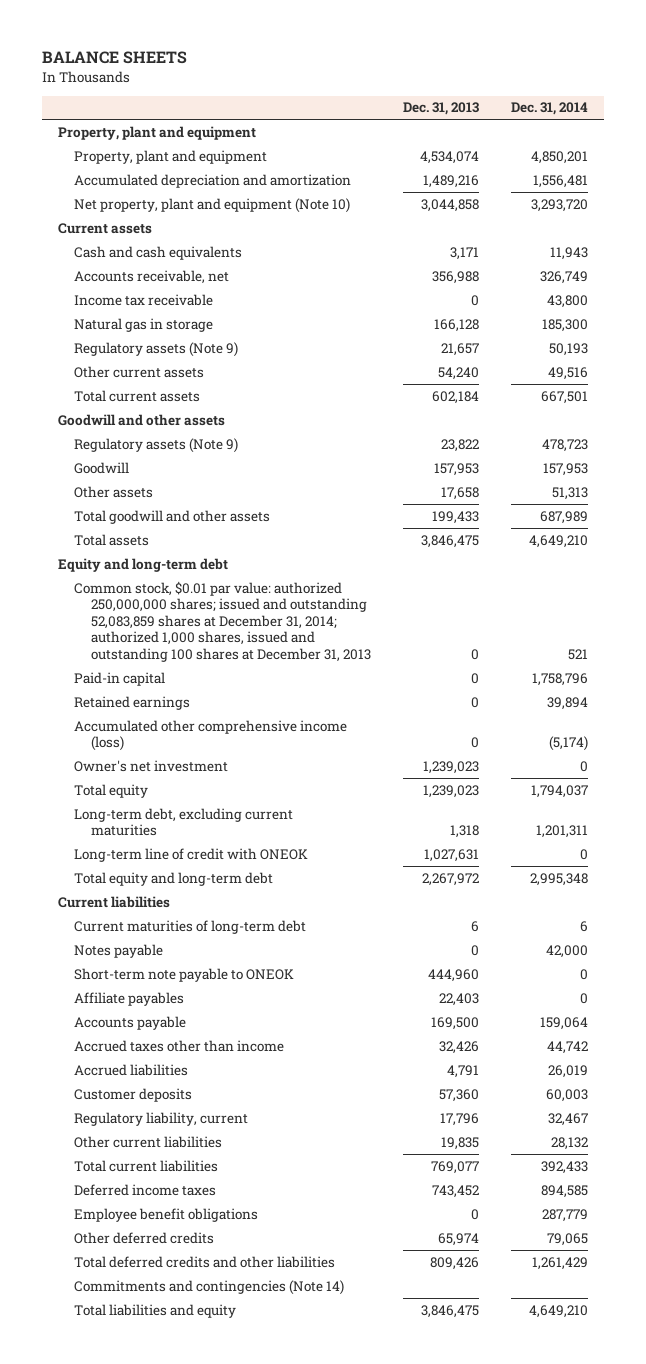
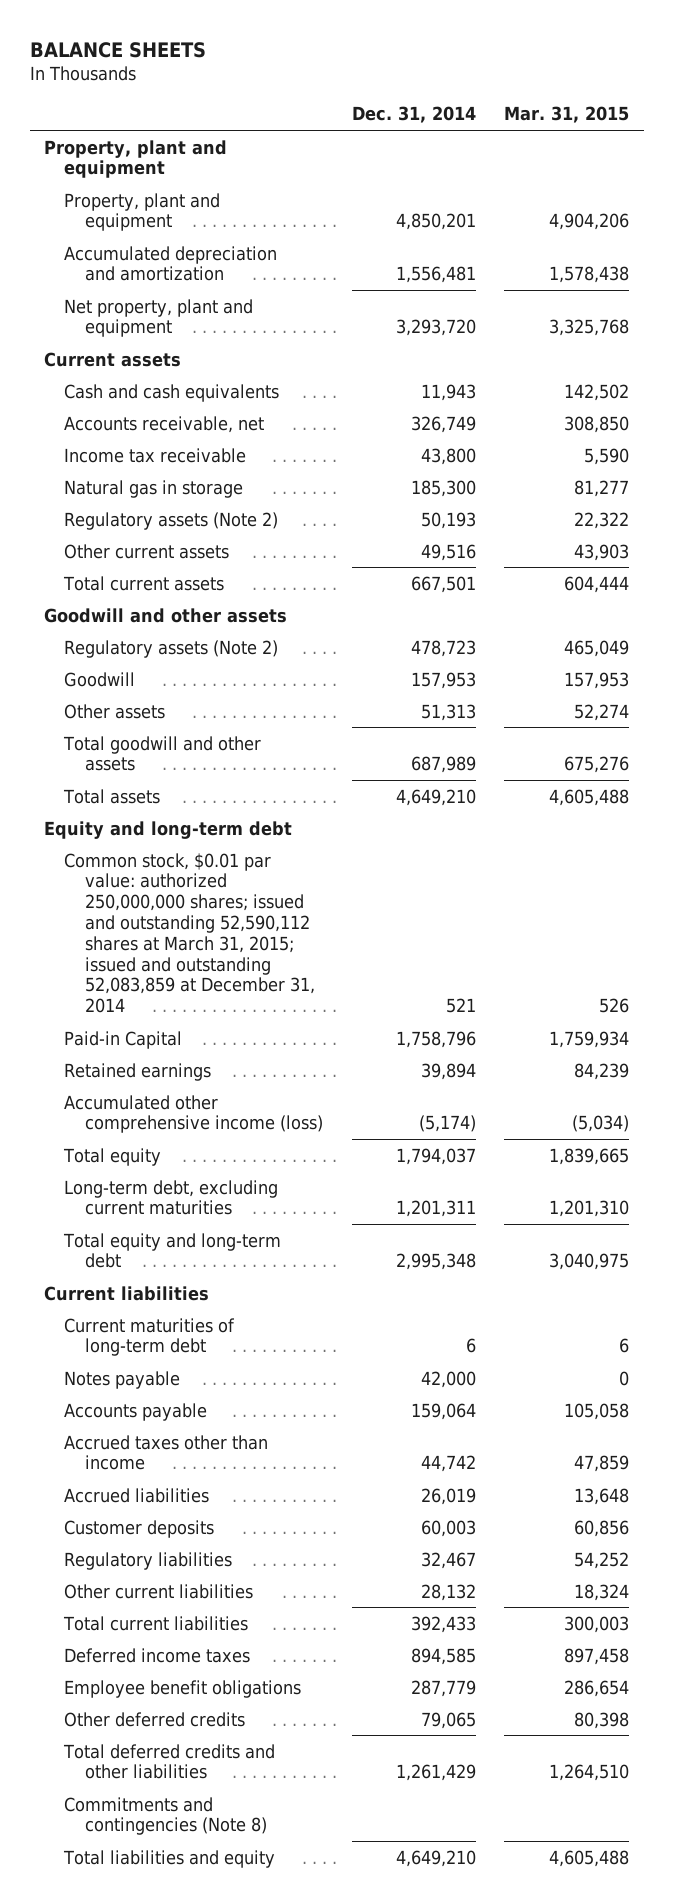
- | Dec. 31, 2013 | Dec. 31, 2014
+ | Dec. 31, 2014 | Mar. 31, 2015
- Net property, plant and equipment (Note 10) | 3,044,858 | 3,293,720
+ Net property, plant and equipment | 3,293,720 | 3,325,768
- Regulatory assets (Note 9) | 21,657 | 50,193
+ Regulatory assets (Note 2) | 50,193 | 22,322
- Regulatory assets (Note 9) | 23,822 | 478,723
+ Regulatory assets (Note 2) | 478,723 | 465,049
- Common stock, $0.01 par value: authorized 250,000,000 shares; issued and outstanding 52,083,859 shares at December 31, 2014; authorized 1,000 shares, issued and outstanding 100 shares at December 31, 2013 | 0 | 521
- Paid-in capital | 0 | 1,758,796
+ Common stock, $0.01 par value: authorized 250,000,000 shares; issued and outstanding 52,590,112 shares at March 31, 2015; issued and outstanding 52,083,859 at December 31, 2014 | 521 | 526
+ Paid-in Capital | 1,758,796 | 1,759,934
- Owner's net investment | 1,239,023 | 0
- Long-term line of credit with ONEOK | 1,027,631 | 0
- Short-term note payable to ONEOK | 444,960 | 0
- Affiliate payables | 22,403 | 0
- Regulatory liability, current | 17,796 | 32,467
+ Regulatory liabilities | 32,467 | 54,252
- Commitments and contingencies (Note 14)
+ Commitments and contingencies (Note 8)

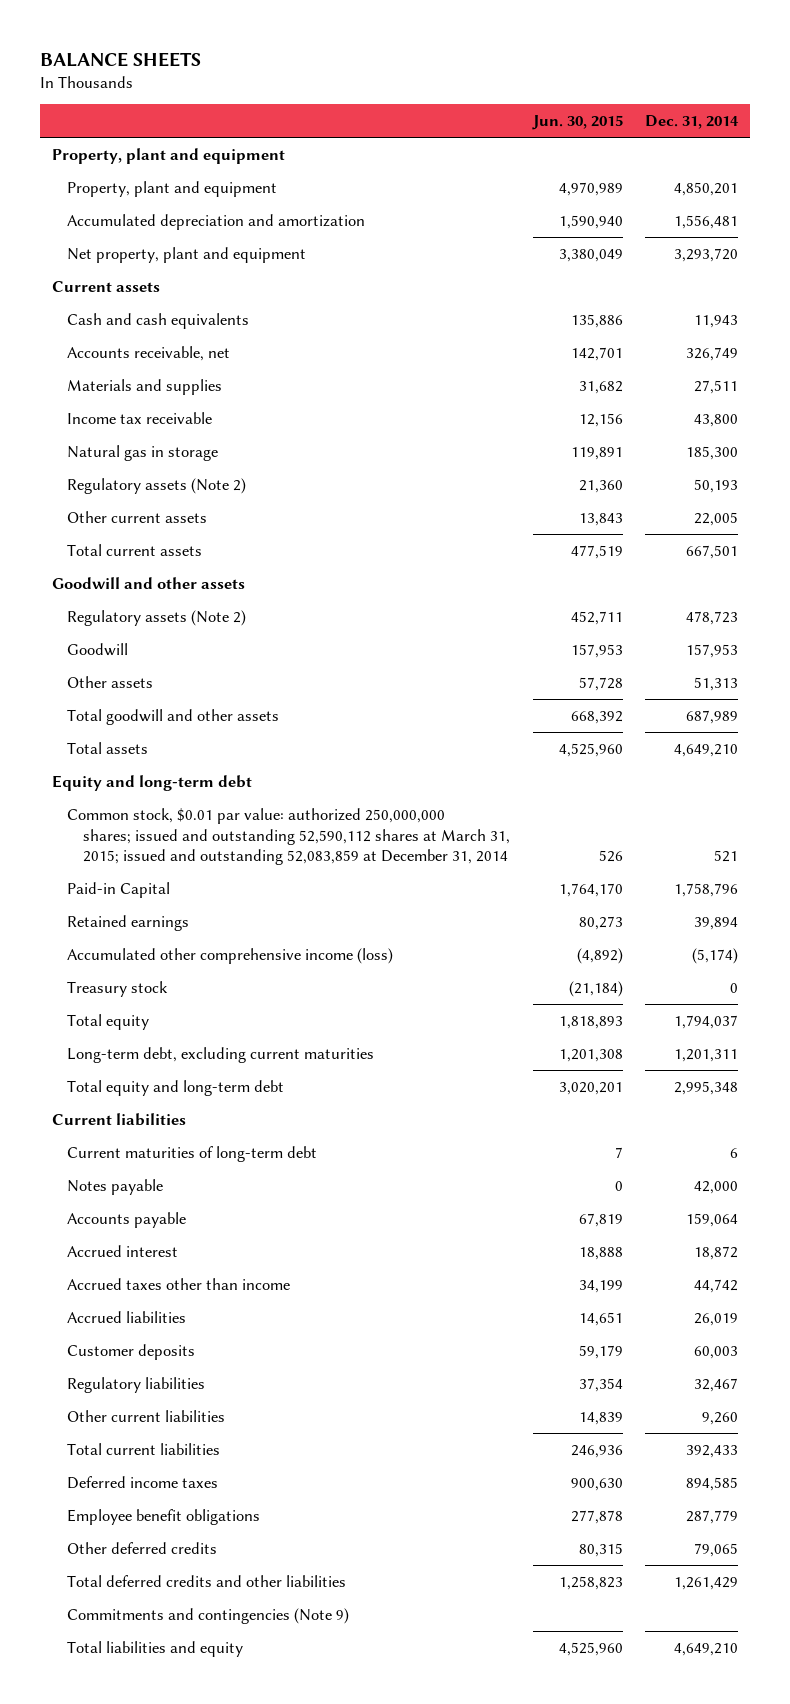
- | Dec. 31, 2014 | Mar. 31, 2015
+ | Jun. 30, 2015 | Dec. 31, 2014
+ Materials and supplies | 31,682 | 27,511
- Other current assets | 49,516 | 43,903
+ Other current assets | 13,843 | 22,005
+ Treasury stock | (21,184) | 0
+ Accrued interest | 18,888 | 18,872
- Other current liabilities | 28,132 | 18,324
+ Other current liabilities | 14,839 | 9,260
- Commitments and contingencies (Note 8)
+ Commitments and contingencies (Note 9)

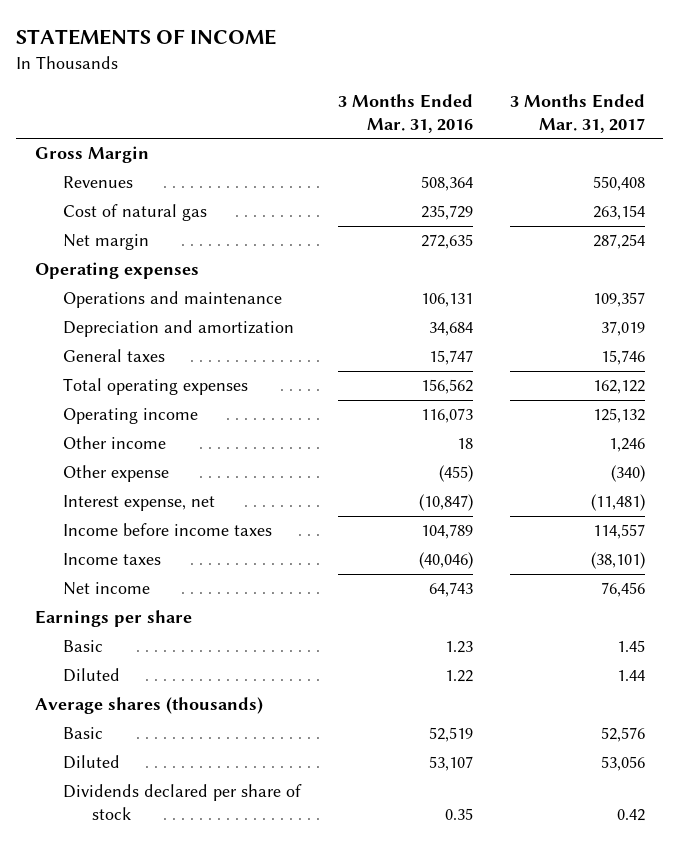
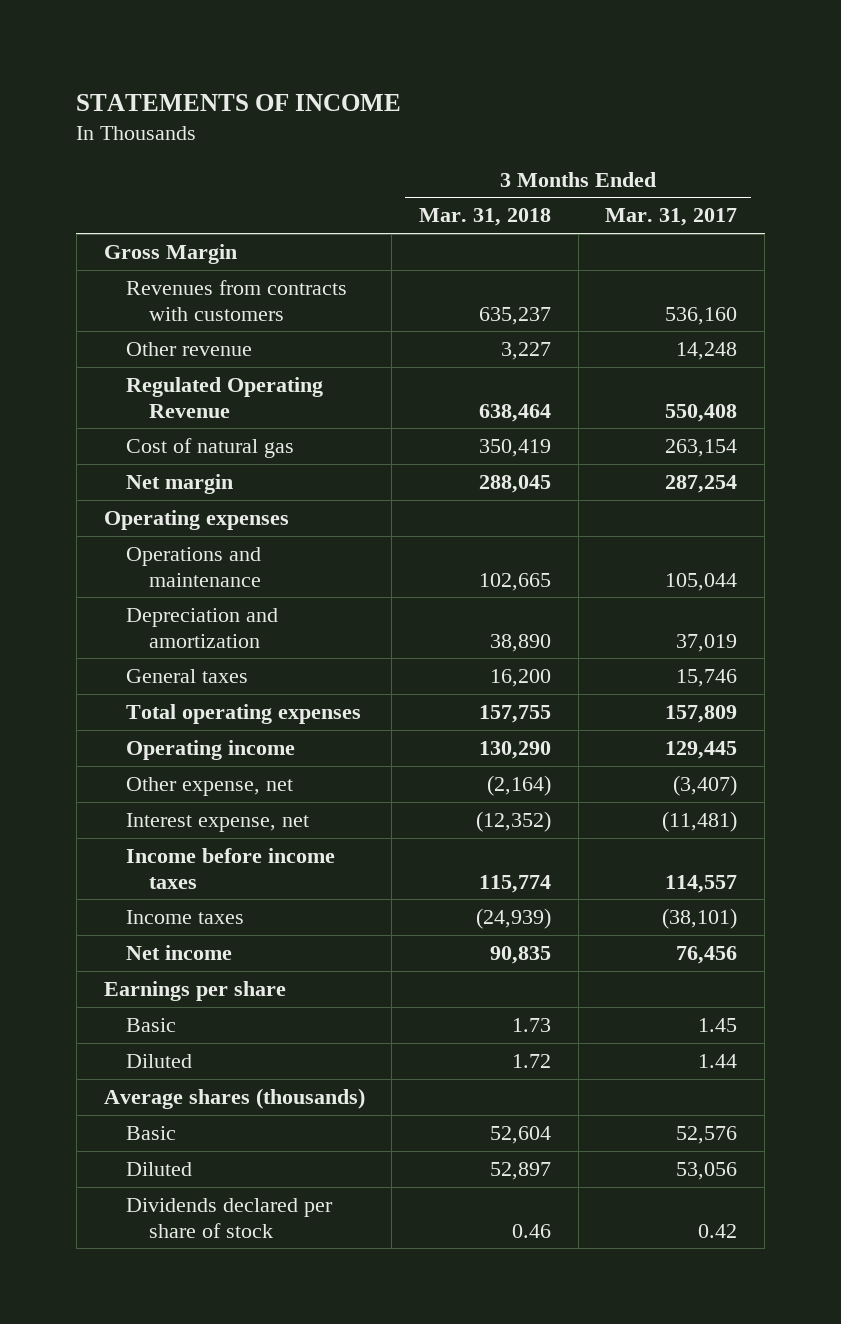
- | 3 Months Ended Mar. 31, 2016 | 3 Months Ended Mar. 31, 2017
+ | 3 Months Ended Mar. 31, 2018 | 3 Months Ended Mar. 31, 2017
- Revenues | 508,364 | 550,408
+ Revenues from contracts with customers | 635,237 | 536,160
+ Other revenue | 3,227 | 14,248
+ Regulated Operating Revenue | 638,464 | 550,408
- Operations and maintenance | 106,131 | 109,357
+ Operations and maintenance | 102,665 | 105,044
- Total operating expenses | 156,562 | 162,122
- Operating income | 116,073 | 125,132
- Other income | 18 | 1,246
- Other expense | (455) | (340)
+ Total operating expenses | 157,755 | 157,809
+ Operating income | 130,290 | 129,445
+ Other expense, net | (2,164) | (3,407)

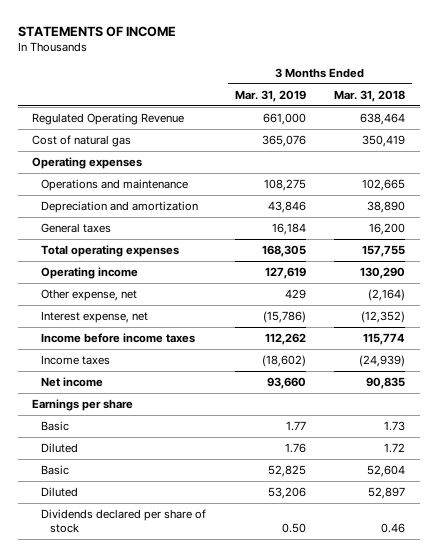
- | 3 Months Ended Mar. 31, 2018 | 3 Months Ended Mar. 31, 2017
+ | 3 Months Ended Mar. 31, 2019 | 3 Months Ended Mar. 31, 2018
- Gross Margin
- Revenues from contracts with customers | 635,237 | 536,160
- Other revenue | 3,227 | 14,248
- Net margin | 288,045 | 287,254
- Average shares (thousands)

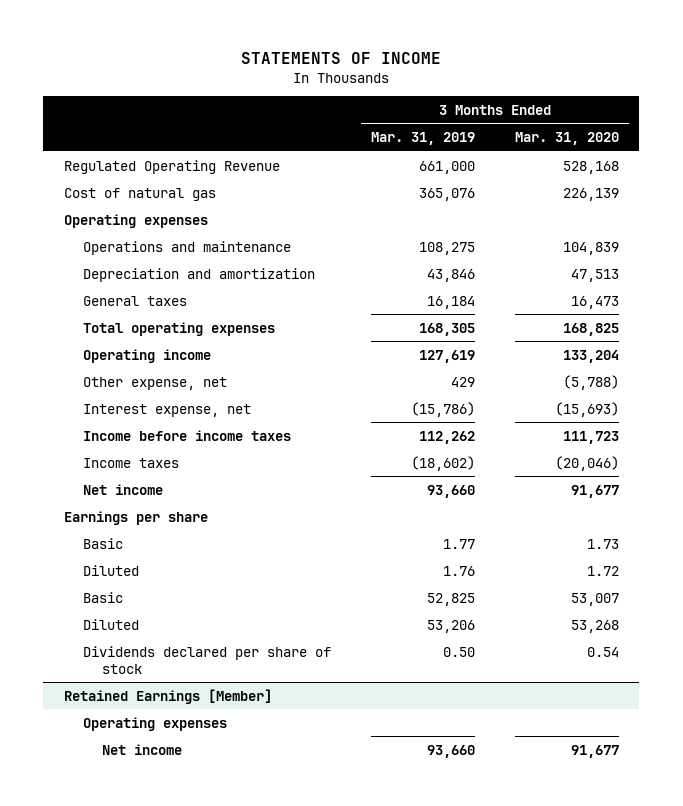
- | 3 Months Ended Mar. 31, 2019 | 3 Months Ended Mar. 31, 2018
+ | 3 Months Ended Mar. 31, 2019 | 3 Months Ended Mar. 31, 2020
+ Retained Earnings [Member]
+ Operating expenses
+ Net income | 93,660 | 91,677

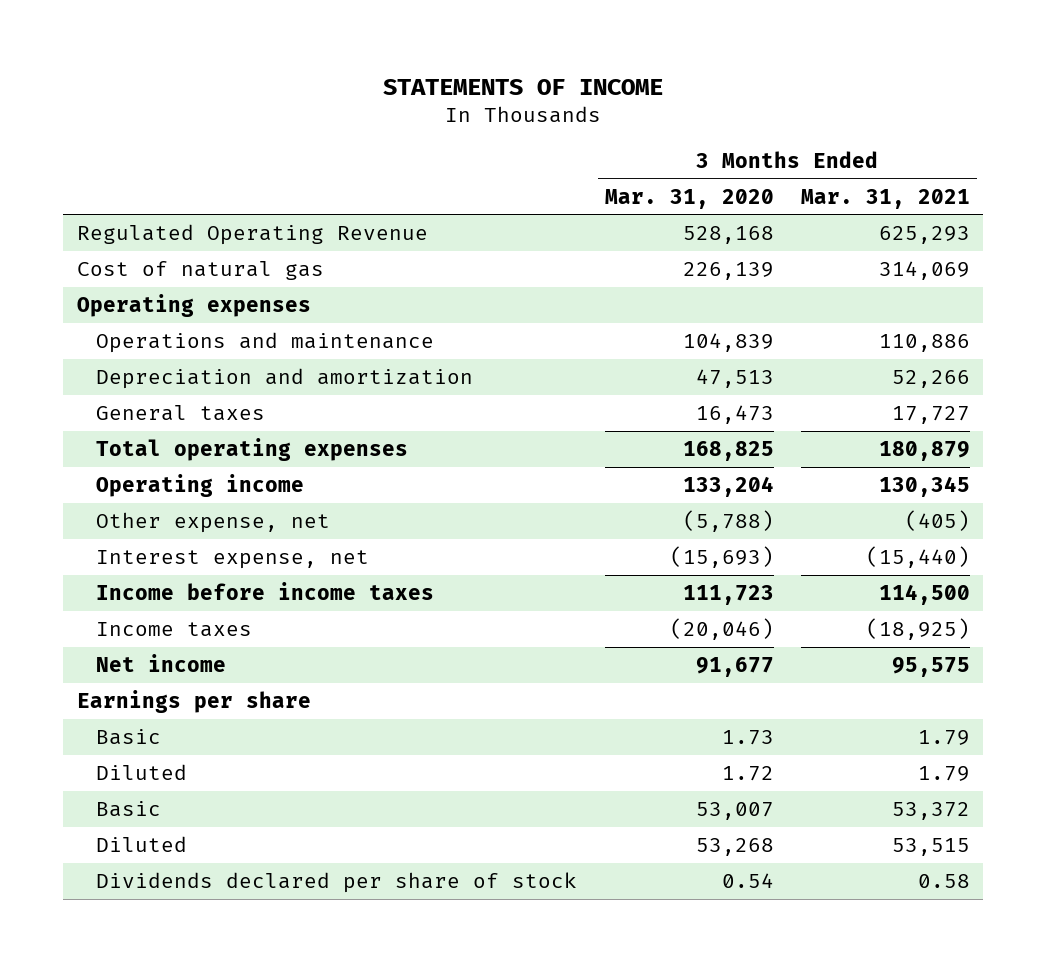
- | 3 Months Ended Mar. 31, 2019 | 3 Months Ended Mar. 31, 2020
+ | 3 Months Ended Mar. 31, 2020 | 3 Months Ended Mar. 31, 2021
- Retained Earnings [Member]
- Operating expenses
- Net income | 93,660 | 91,677

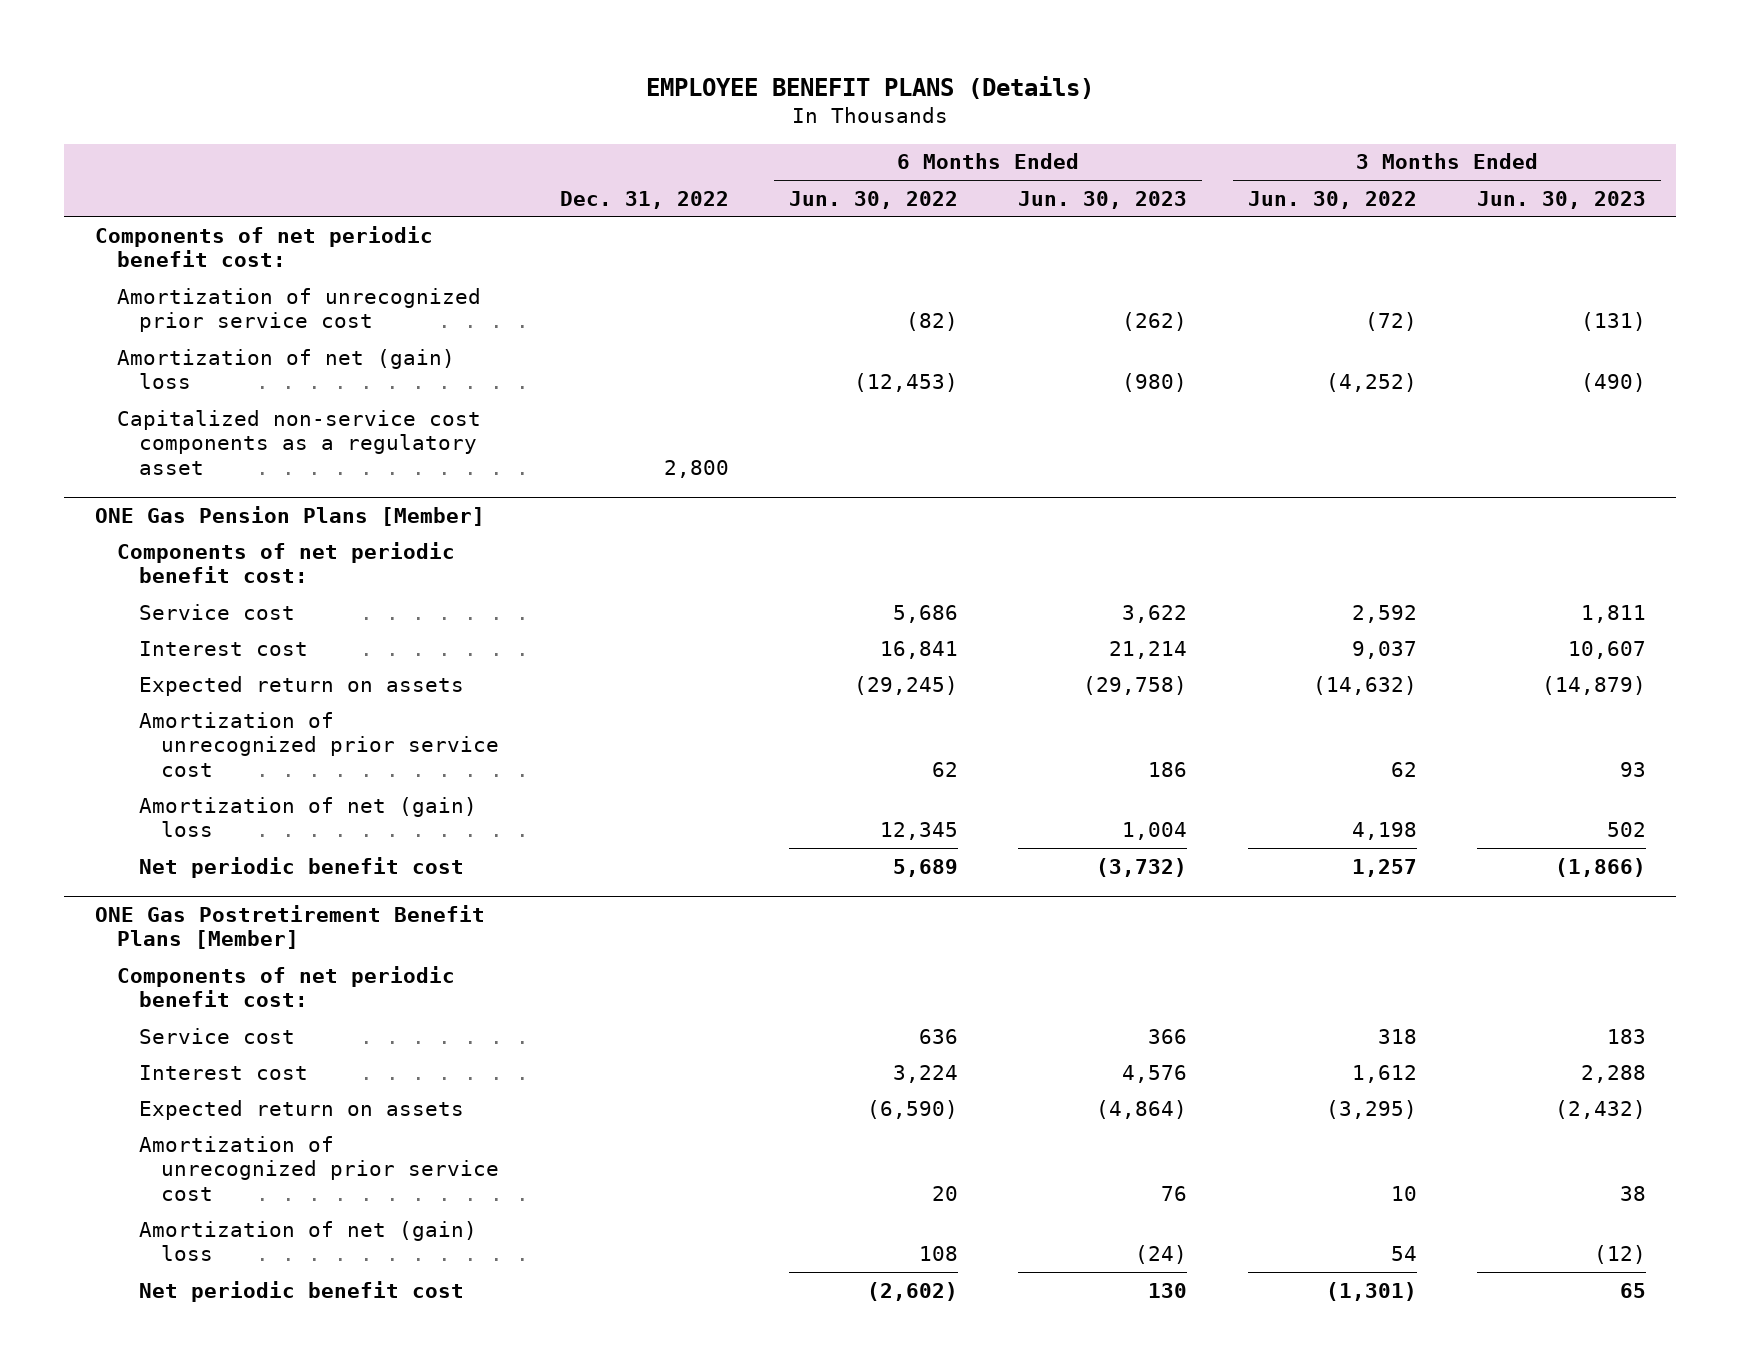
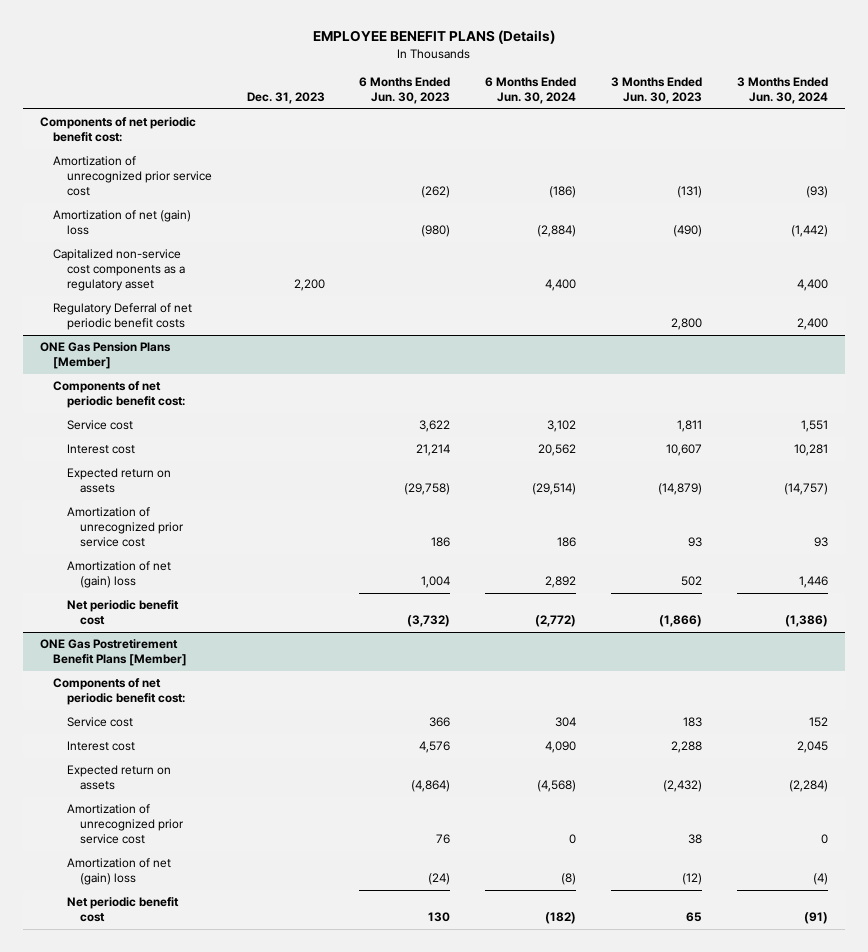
- | Dec. 31, 2022 | 6 Months Ended Jun. 30, 2022 | 6 Months Ended Jun. 30, 2023 | 3 Months Ended Jun. 30, 2022 | 3 Months Ended Jun. 30, 2023
+ | Dec. 31, 2023 | 6 Months Ended Jun. 30, 2023 | 6 Months Ended Jun. 30, 2024 | 3 Months Ended Jun. 30, 2023 | 3 Months Ended Jun. 30, 2024
+ Regulatory Deferral of net periodic benefit costs | | | | 2,800 | 2,400

